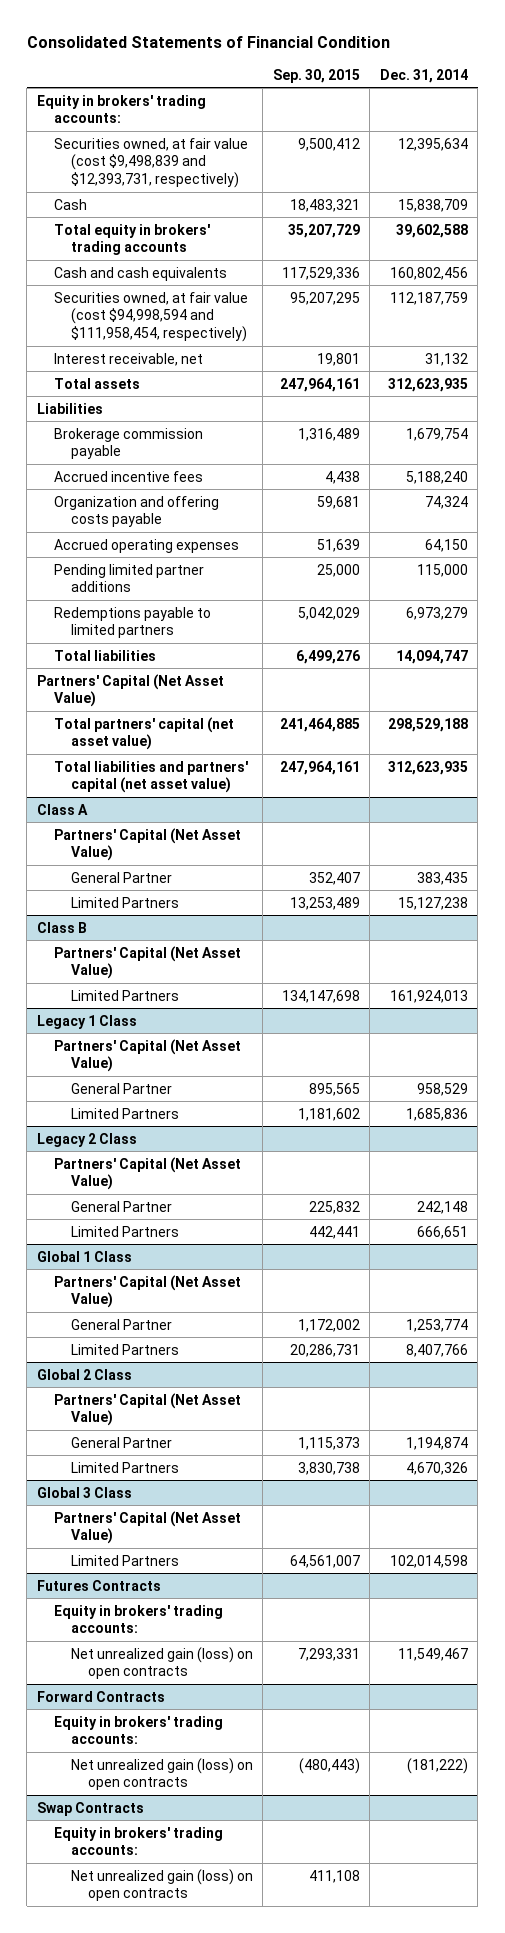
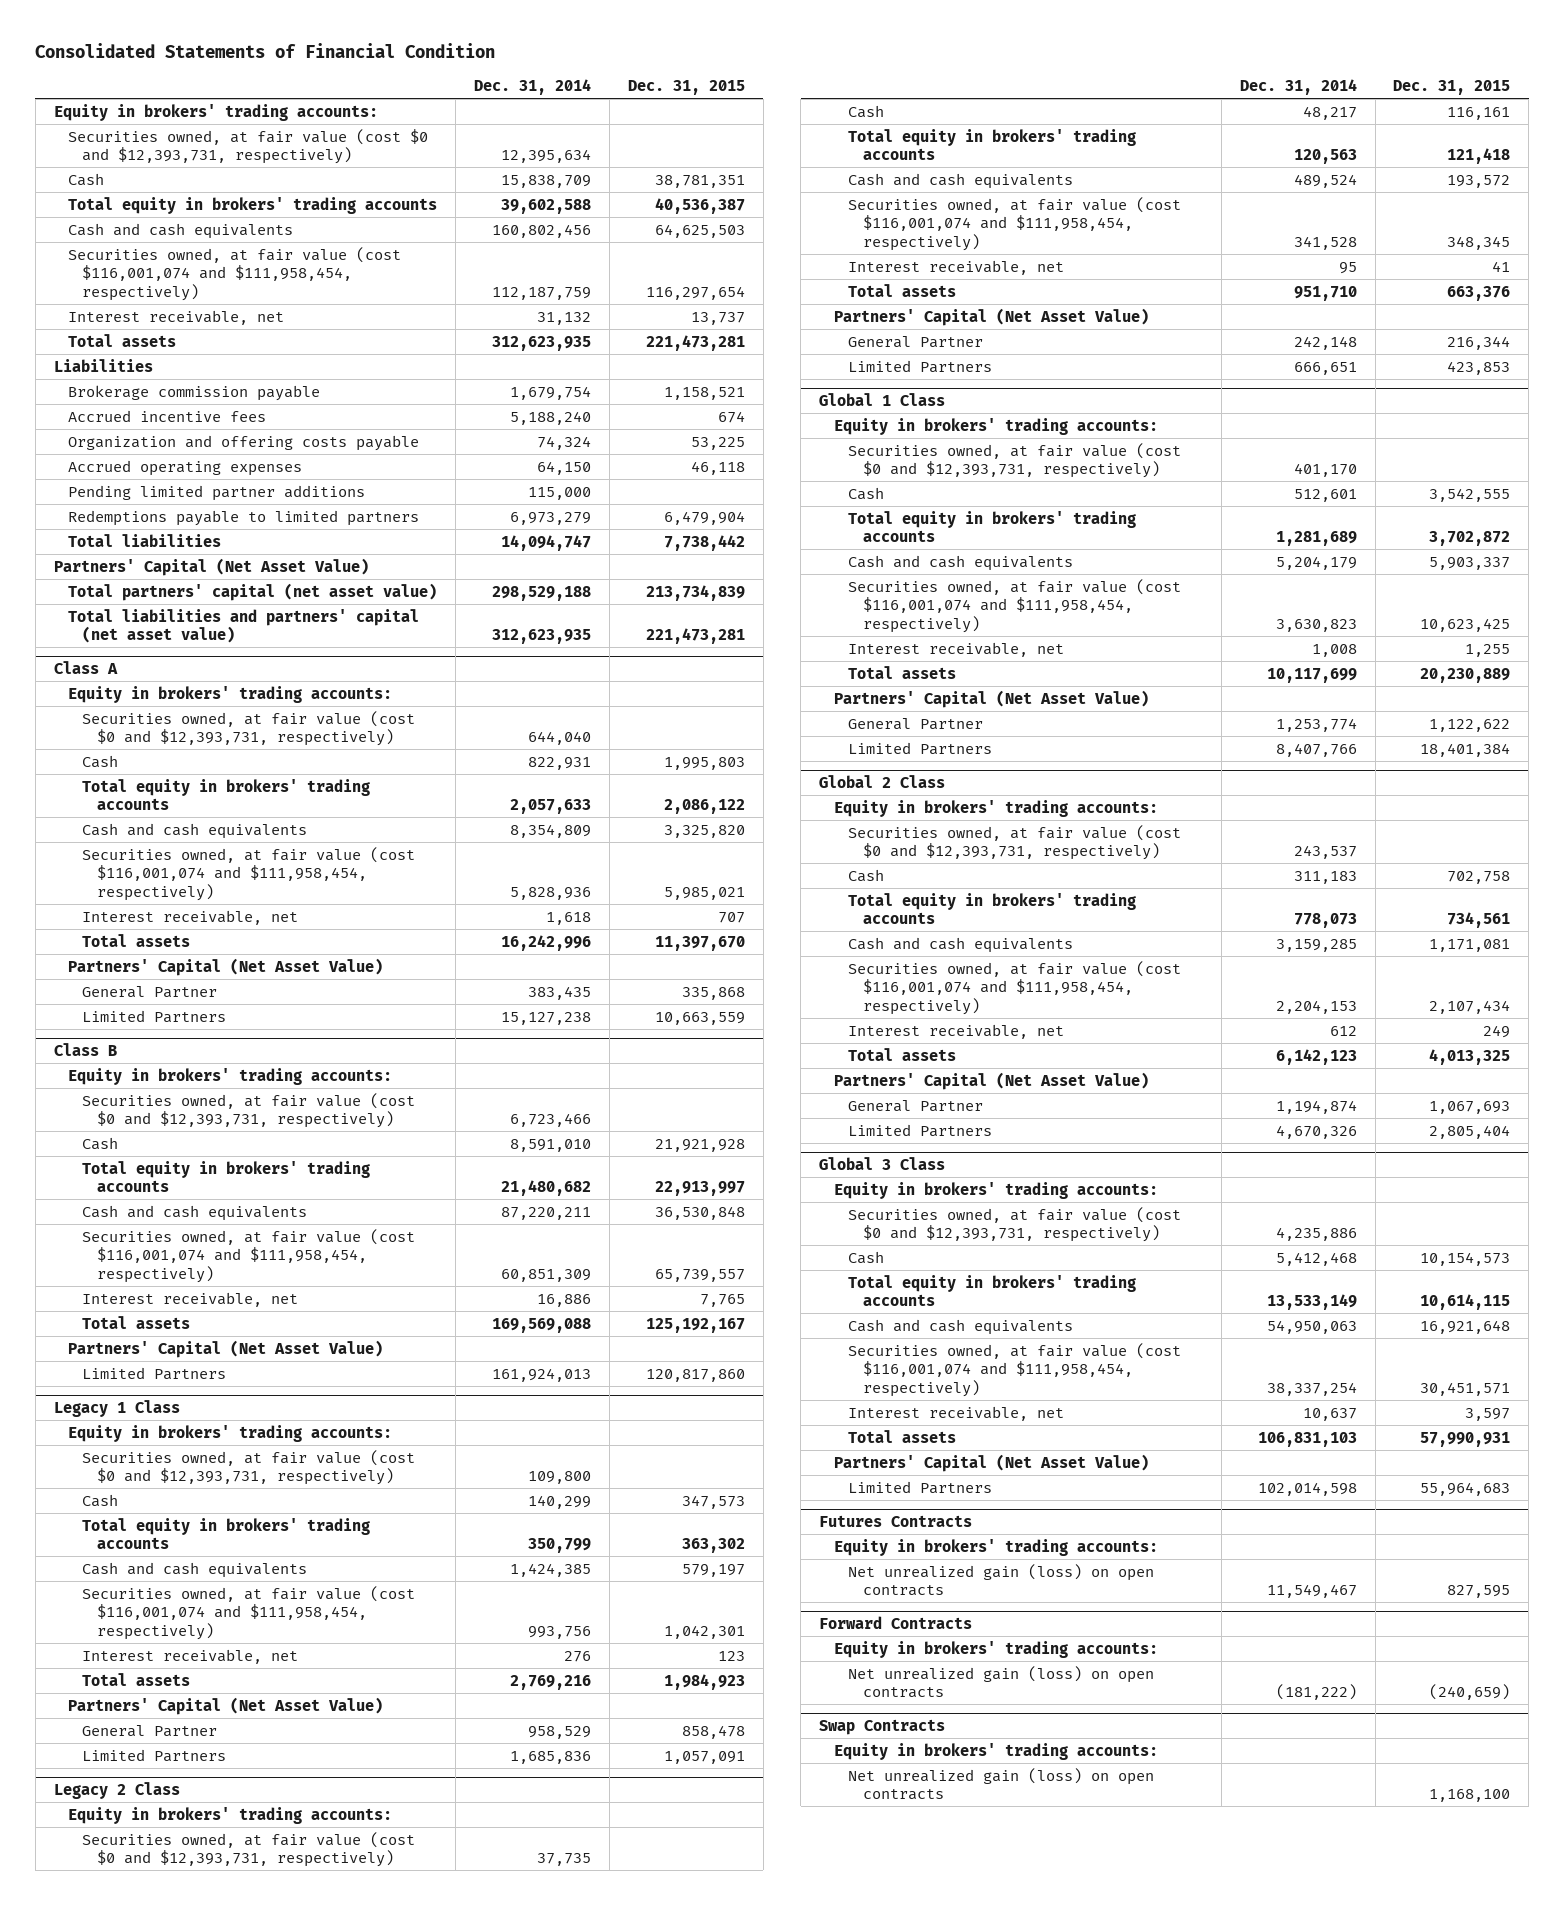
- | Sep. 30, 2015 | Dec. 31, 2014
+ | Dec. 31, 2014 | Dec. 31, 2015
- Securities owned, at fair value (cost $9,498,839 and $12,393,731, respectively) | 9,500,412 | 12,395,634
+ Securities owned, at fair value (cost $0 and $12,393,731, respectively) | 12,395,634 |
- Securities owned, at fair value (cost $94,998,594 and $111,958,454, respectively) | 95,207,295 | 112,187,759
+ Securities owned, at fair value (cost $116,001,074 and $111,958,454, respectively) | 112,187,759 | 116,297,654
@ Class A
+ Equity in brokers' trading accounts:
+ Securities owned, at fair value (cost $0 and $12,393,731, respectively) | 644,040 |
+ Cash | 822,931 | 1,995,803
+ Total equity in brokers' trading accounts | 2,057,633 | 2,086,122
+ Cash and cash equivalents | 8,354,809 | 3,325,820
+ Securities owned, at fair value (cost $116,001,074 and $111,958,454, respectively) | 5,828,936 | 5,985,021
+ Interest receivable, net | 1,618 | 707
+ Total assets | 16,242,996 | 11,397,670
@ Class B
+ Equity in brokers' trading accounts:
+ Securities owned, at fair value (cost $0 and $12,393,731, respectively) | 6,723,466 |
+ Cash | 8,591,010 | 21,921,928
+ Total equity in brokers' trading accounts | 21,480,682 | 22,913,997
+ Cash and cash equivalents | 87,220,211 | 36,530,848
+ Securities owned, at fair value (cost $116,001,074 and $111,958,454, respectively) | 60,851,309 | 65,739,557
+ Interest receivable, net | 16,886 | 7,765
+ Total assets | 169,569,088 | 125,192,167
@ Legacy 1 Class
+ Equity in brokers' trading accounts:
+ Securities owned, at fair value (cost $0 and $12,393,731, respectively) | 109,800 |
+ Cash | 140,299 | 347,573
+ Total equity in brokers' trading accounts | 350,799 | 363,302
+ Cash and cash equivalents | 1,424,385 | 579,197
+ Securities owned, at fair value (cost $116,001,074 and $111,958,454, respectively) | 993,756 | 1,042,301
+ Interest receivable, net | 276 | 123
+ Total assets | 2,769,216 | 1,984,923
@ Legacy 2 Class
+ Equity in brokers' trading accounts:
+ Securities owned, at fair value (cost $0 and $12,393,731, respectively) | 37,735 |
+ Cash | 48,217 | 116,161
+ Total equity in brokers' trading accounts | 120,563 | 121,418
+ Cash and cash equivalents | 489,524 | 193,572
+ Securities owned, at fair value (cost $116,001,074 and $111,958,454, respectively) | 341,528 | 348,345
+ Interest receivable, net | 95 | 41
+ Total assets | 951,710 | 663,376
@ Global 1 Class
+ Equity in brokers' trading accounts:
+ Securities owned, at fair value (cost $0 and $12,393,731, respectively) | 401,170 |
+ Cash | 512,601 | 3,542,555
+ Total equity in brokers' trading accounts | 1,281,689 | 3,702,872
+ Cash and cash equivalents | 5,204,179 | 5,903,337
+ Securities owned, at fair value (cost $116,001,074 and $111,958,454, respectively) | 3,630,823 | 10,623,425
+ Interest receivable, net | 1,008 | 1,255
+ Total assets | 10,117,699 | 20,230,889
@ Global 2 Class
+ Equity in brokers' trading accounts:
+ Securities owned, at fair value (cost $0 and $12,393,731, respectively) | 243,537 |
+ Cash | 311,183 | 702,758
+ Total equity in brokers' trading accounts | 778,073 | 734,561
+ Cash and cash equivalents | 3,159,285 | 1,171,081
+ Securities owned, at fair value (cost $116,001,074 and $111,958,454, respectively) | 2,204,153 | 2,107,434
+ Interest receivable, net | 612 | 249
+ Total assets | 6,142,123 | 4,013,325
@ Global 3 Class
+ Equity in brokers' trading accounts:
+ Securities owned, at fair value (cost $0 and $12,393,731, respectively) | 4,235,886 |
+ Cash | 5,412,468 | 10,154,573
+ Total equity in brokers' trading accounts | 13,533,149 | 10,614,115
+ Cash and cash equivalents | 54,950,063 | 16,921,648
+ Securities owned, at fair value (cost $116,001,074 and $111,958,454, respectively) | 38,337,254 | 30,451,571
+ Interest receivable, net | 10,637 | 3,597
+ Total assets | 106,831,103 | 57,990,931

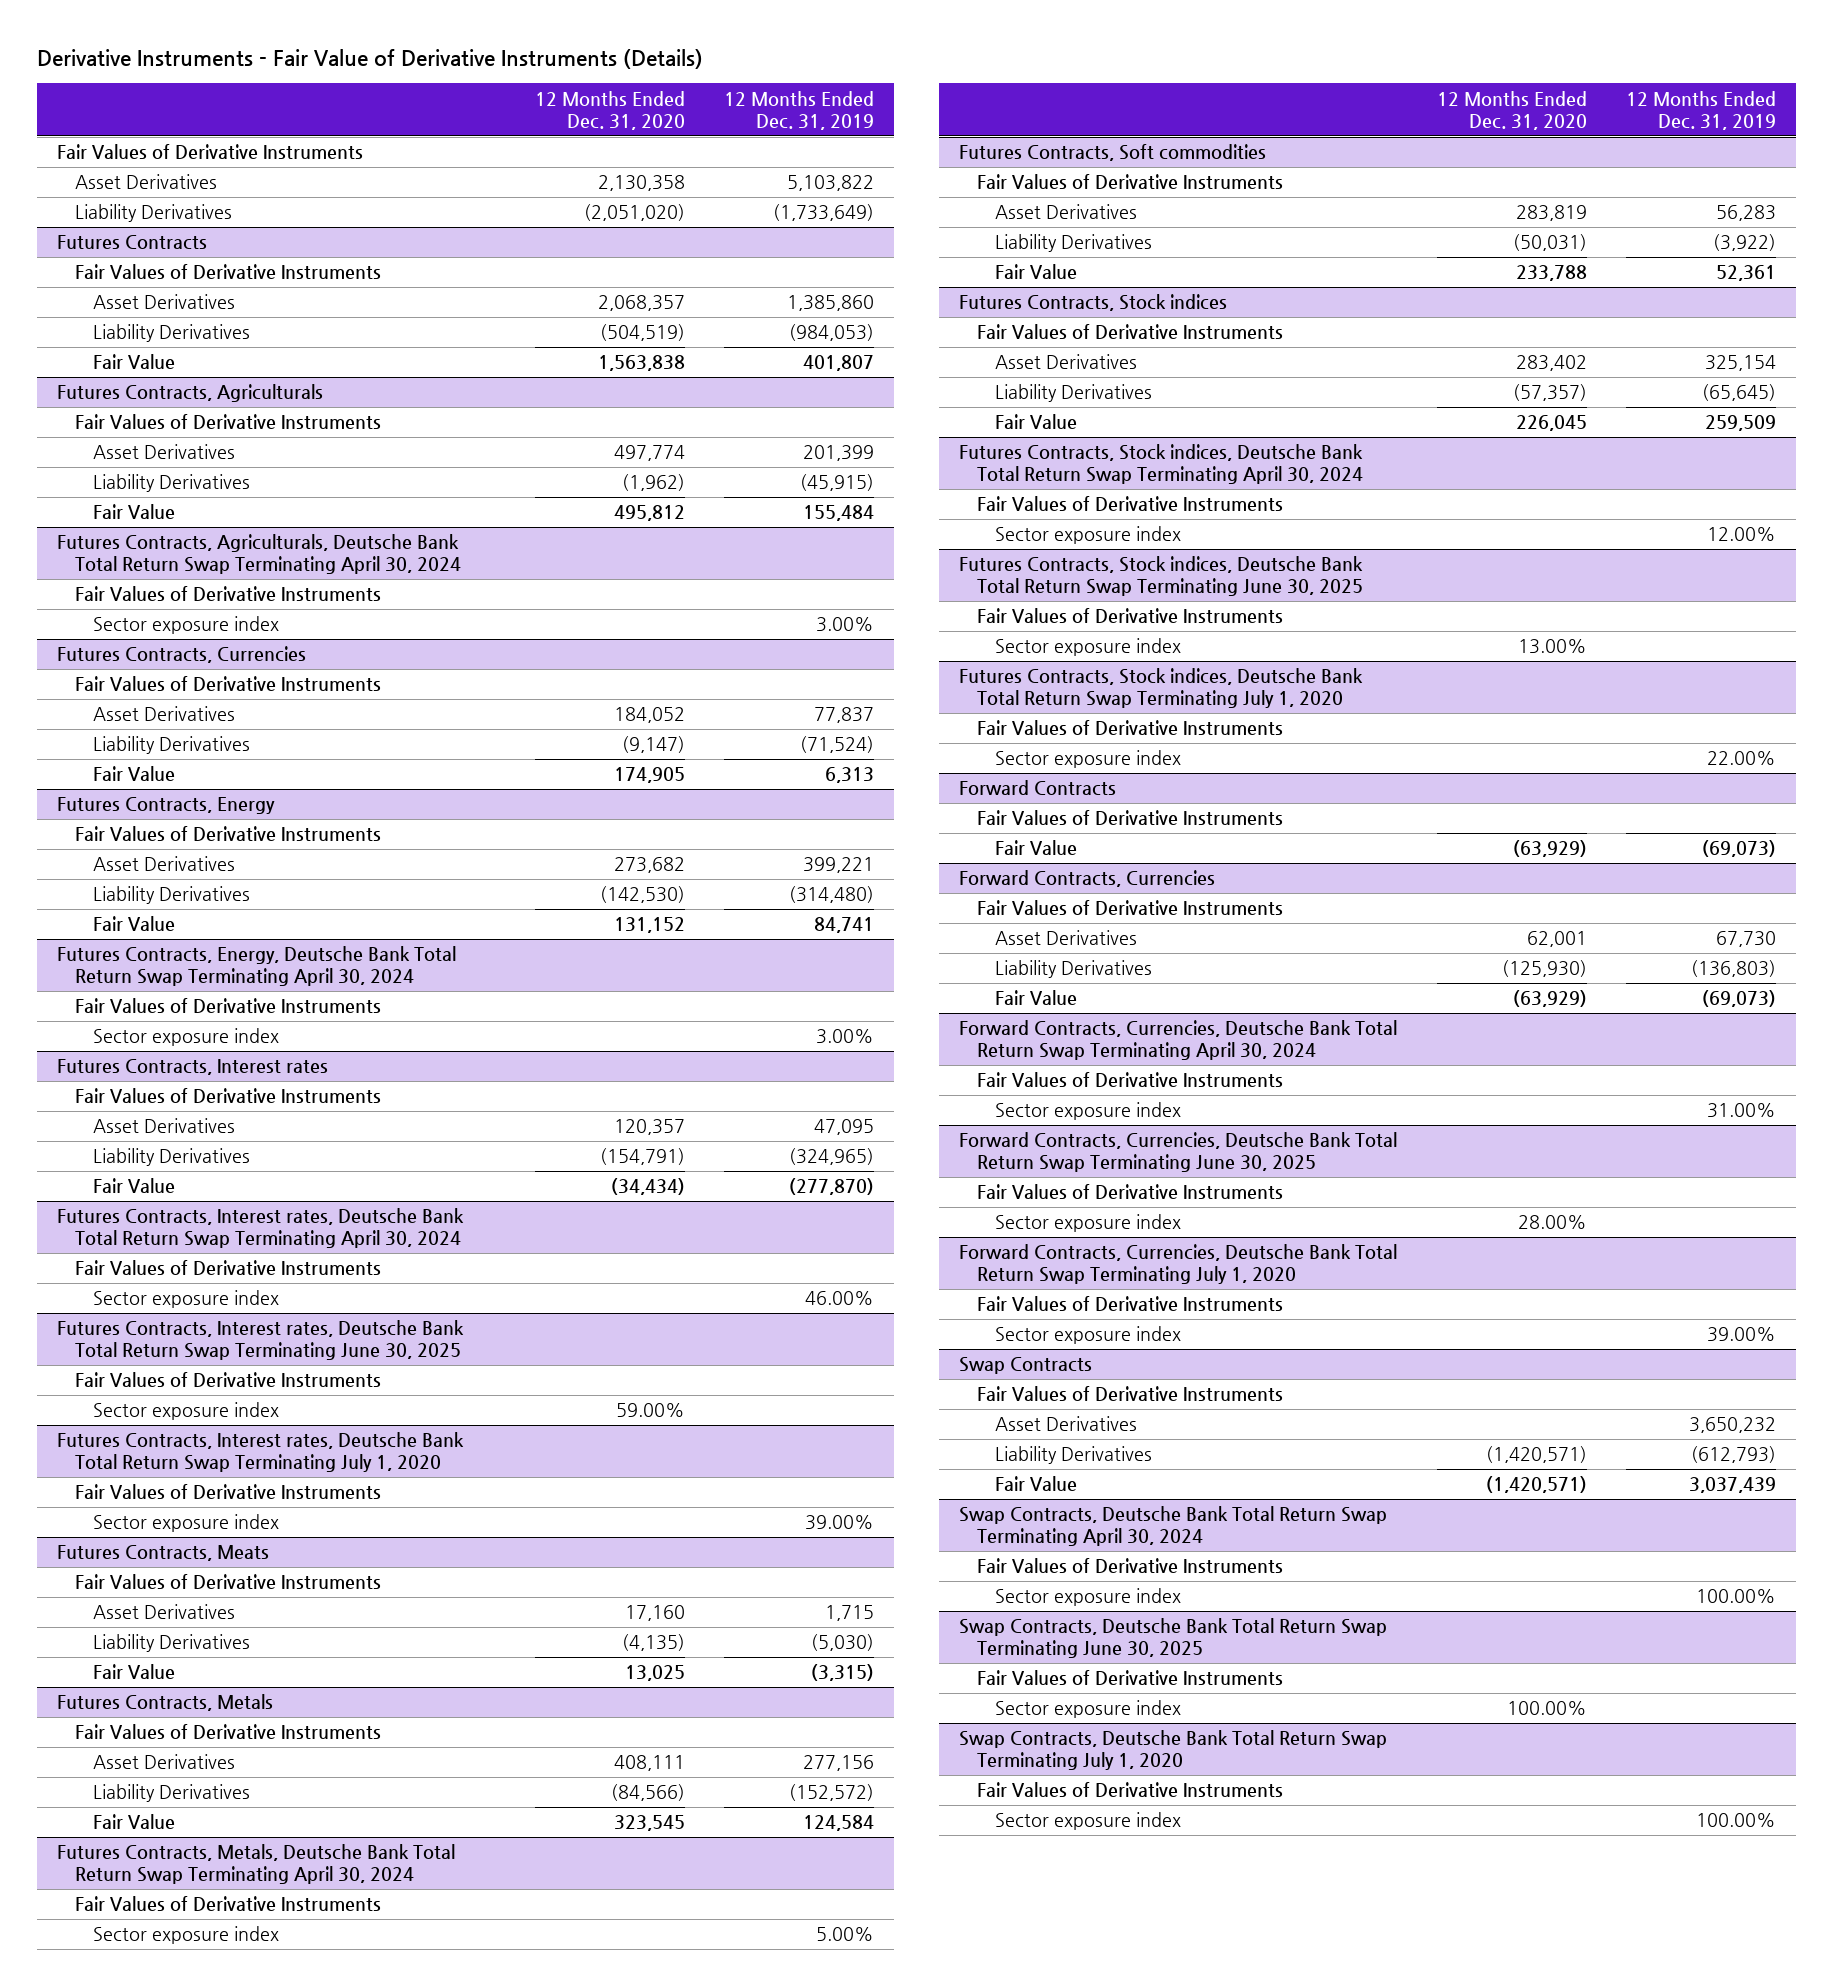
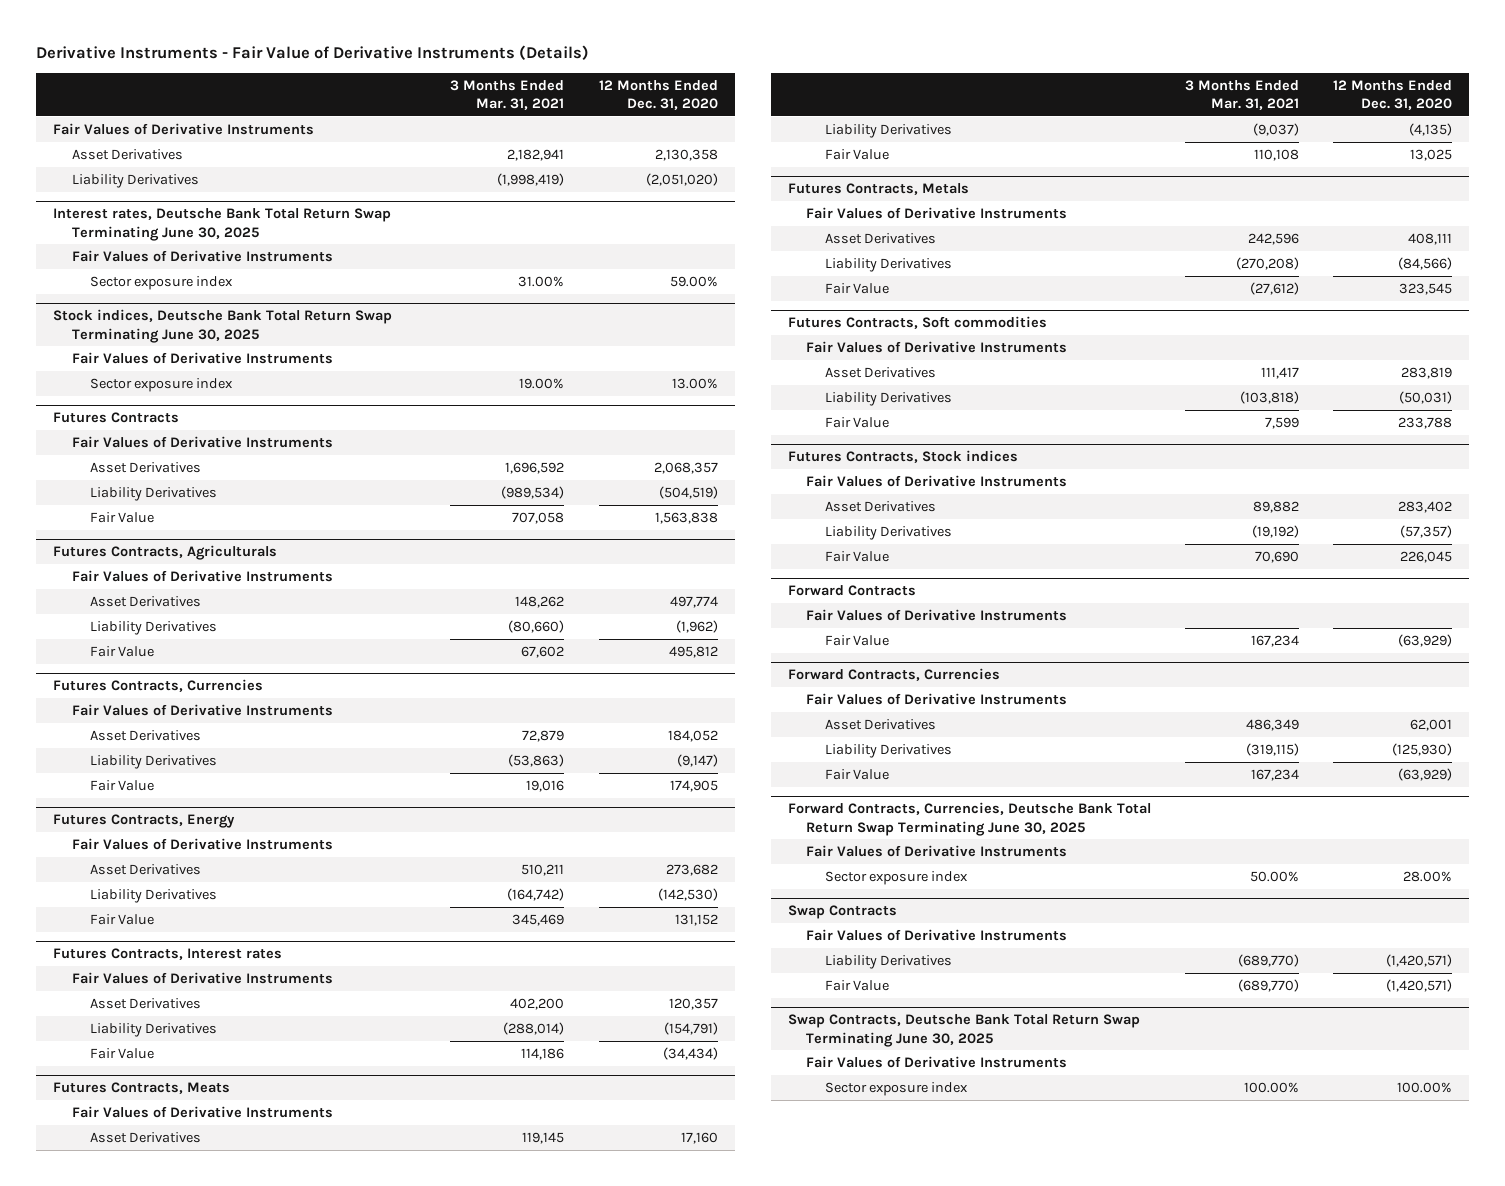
- | 12 Months Ended Dec. 31, 2020 | 12 Months Ended Dec. 31, 2019
+ | 3 Months Ended Mar. 31, 2021 | 12 Months Ended Dec. 31, 2020
+ Interest rates, Deutsche Bank Total Return Swap Terminating June 30, 2025
+ Fair Values of Derivative Instruments
+ Sector exposure index | 31.00% | 59.00%
+ Stock indices, Deutsche Bank Total Return Swap Terminating June 30, 2025
+ Fair Values of Derivative Instruments
+ Sector exposure index | 19.00% | 13.00%
- Futures Contracts, Agriculturals, Deutsche Bank Total Return Swap Terminating April 30, 2024
- Fair Values of Derivative Instruments
- Sector exposure index | | 3.00%
- Futures Contracts, Energy, Deutsche Bank Total Return Swap Terminating April 30, 2024
- Fair Values of Derivative Instruments
- Sector exposure index | | 3.00%
- Futures Contracts, Interest rates, Deutsche Bank Total Return Swap Terminating April 30, 2024
- Fair Values of Derivative Instruments
- Sector exposure index | | 46.00%
- Futures Contracts, Interest rates, Deutsche Bank Total Return Swap Terminating June 30, 2025
- Fair Values of Derivative Instruments
- Sector exposure index | 59.00% |
- Futures Contracts, Interest rates, Deutsche Bank Total Return Swap Terminating July 1, 2020
- Fair Values of Derivative Instruments
- Sector exposure index | | 39.00%
- Futures Contracts, Metals, Deutsche Bank Total Return Swap Terminating April 30, 2024
- Fair Values of Derivative Instruments
- Sector exposure index | | 5.00%
- Futures Contracts, Stock indices, Deutsche Bank Total Return Swap Terminating April 30, 2024
- Fair Values of Derivative Instruments
- Sector exposure index | | 12.00%
- Futures Contracts, Stock indices, Deutsche Bank Total Return Swap Terminating June 30, 2025
- Fair Values of Derivative Instruments
- Sector exposure index | 13.00% |
- Futures Contracts, Stock indices, Deutsche Bank Total Return Swap Terminating July 1, 2020
- Fair Values of Derivative Instruments
- Sector exposure index | | 22.00%
- Forward Contracts, Currencies, Deutsche Bank Total Return Swap Terminating April 30, 2024
- Fair Values of Derivative Instruments
- Sector exposure index | | 31.00%
- Forward Contracts, Currencies, Deutsche Bank Total Return Swap Terminating July 1, 2020
- Fair Values of Derivative Instruments
- Sector exposure index | | 39.00%
@ Swap Contracts
- Asset Derivatives | | 3,650,232
- Swap Contracts, Deutsche Bank Total Return Swap Terminating April 30, 2024
- Fair Values of Derivative Instruments
- Sector exposure index | | 100.00%
- Swap Contracts, Deutsche Bank Total Return Swap Terminating July 1, 2020
- Fair Values of Derivative Instruments
- Sector exposure index | | 100.00%

